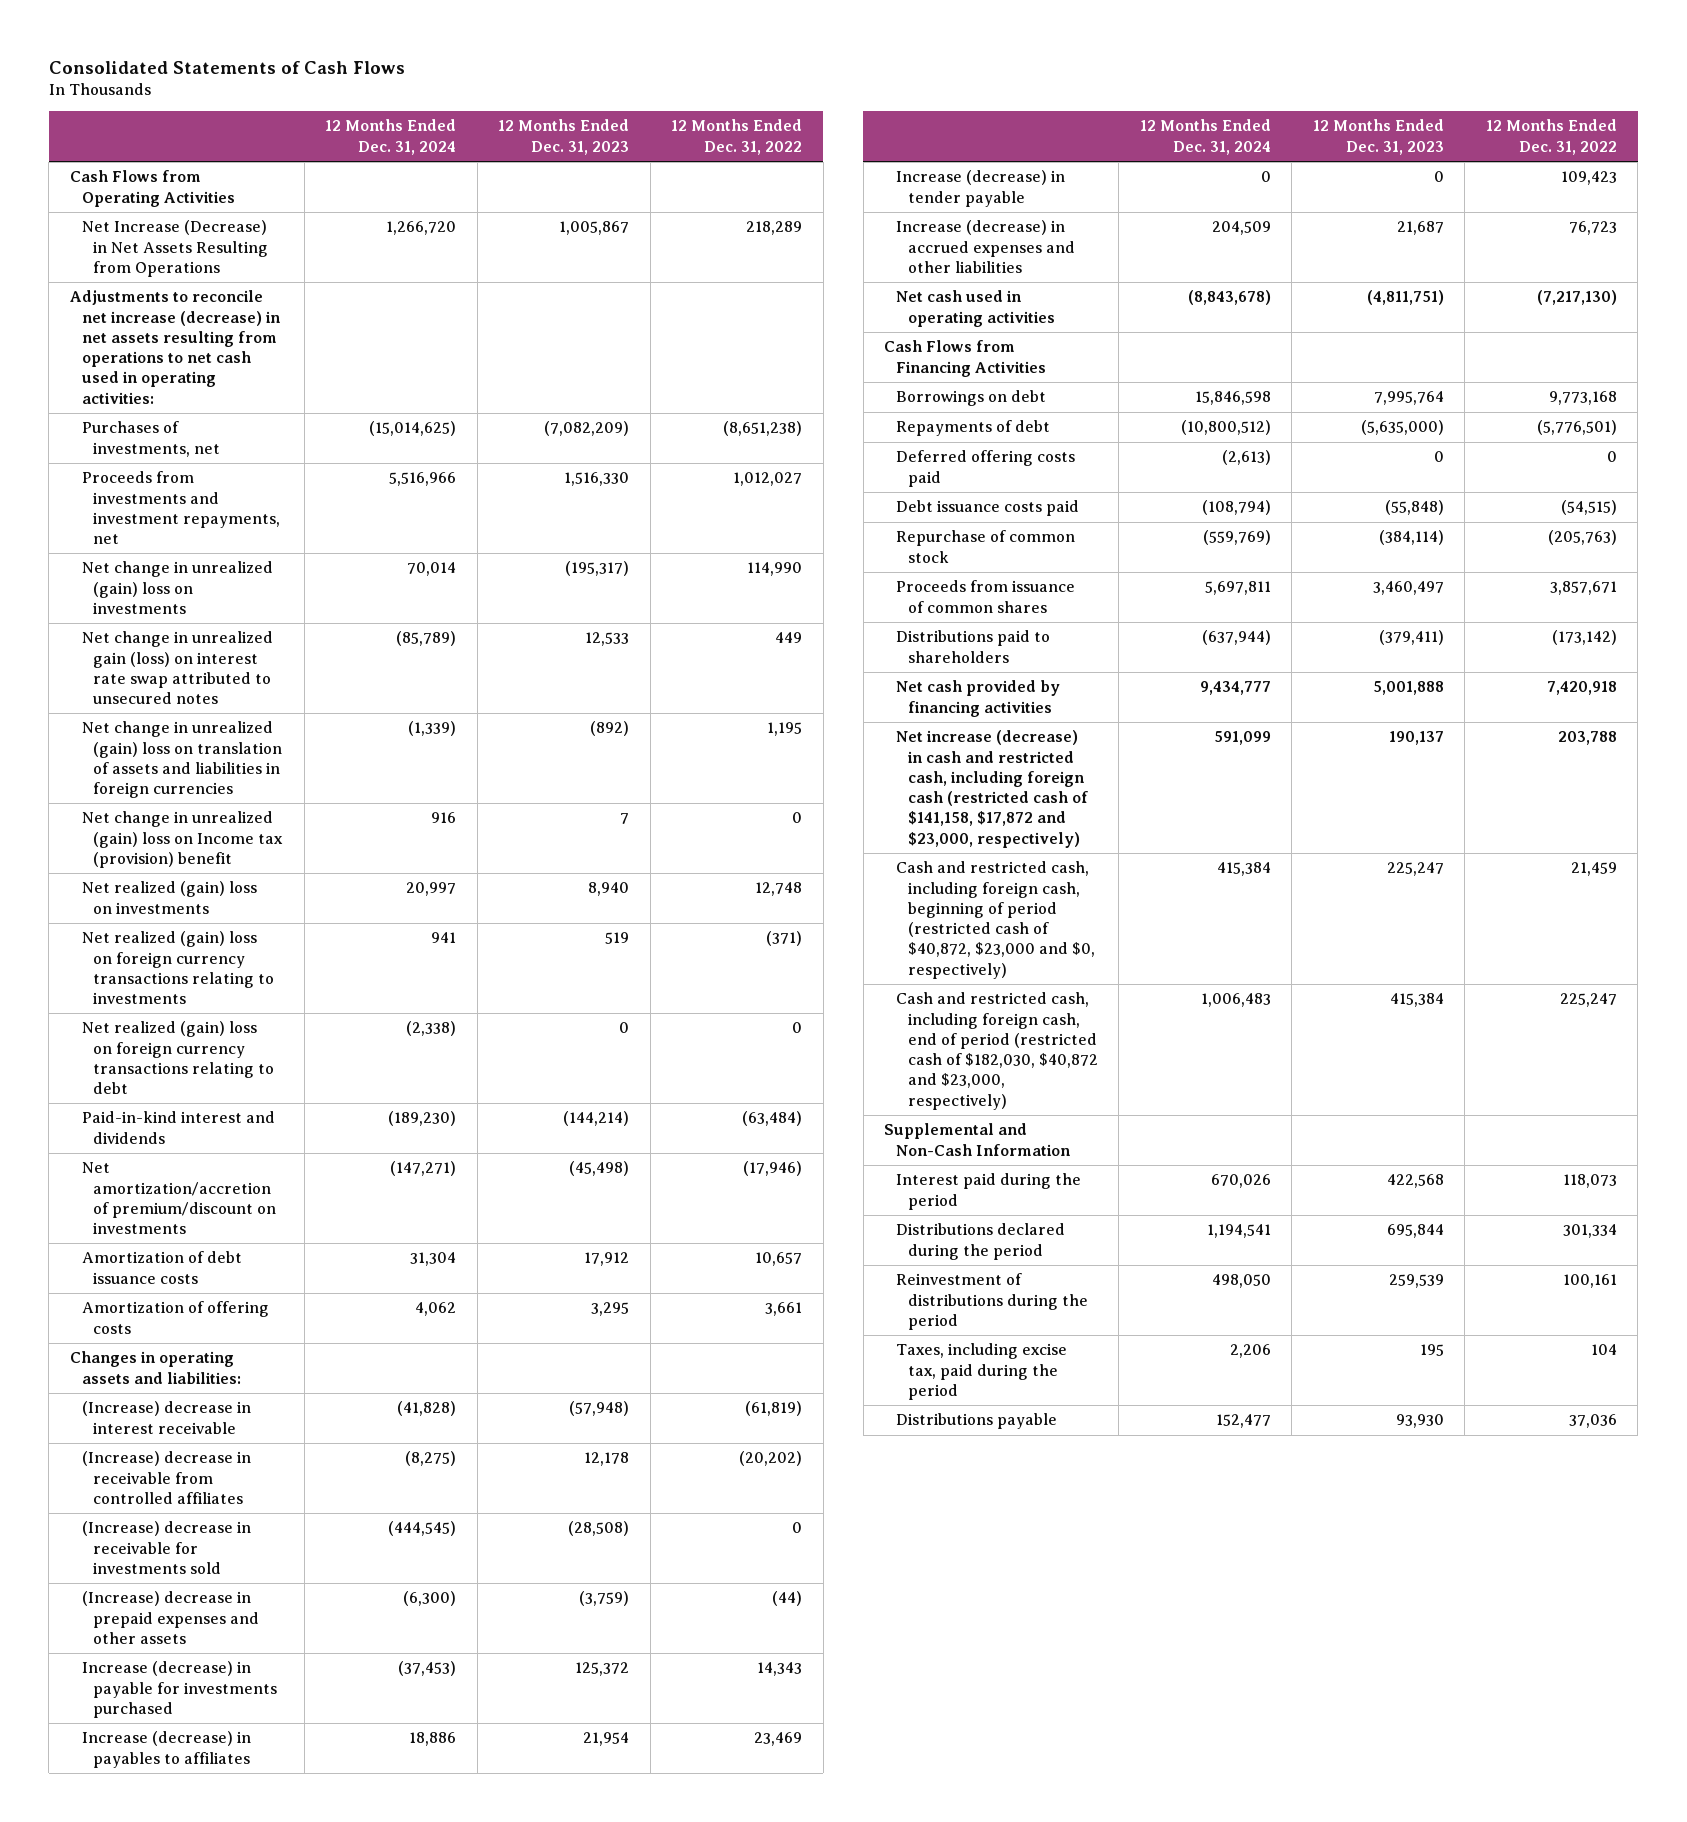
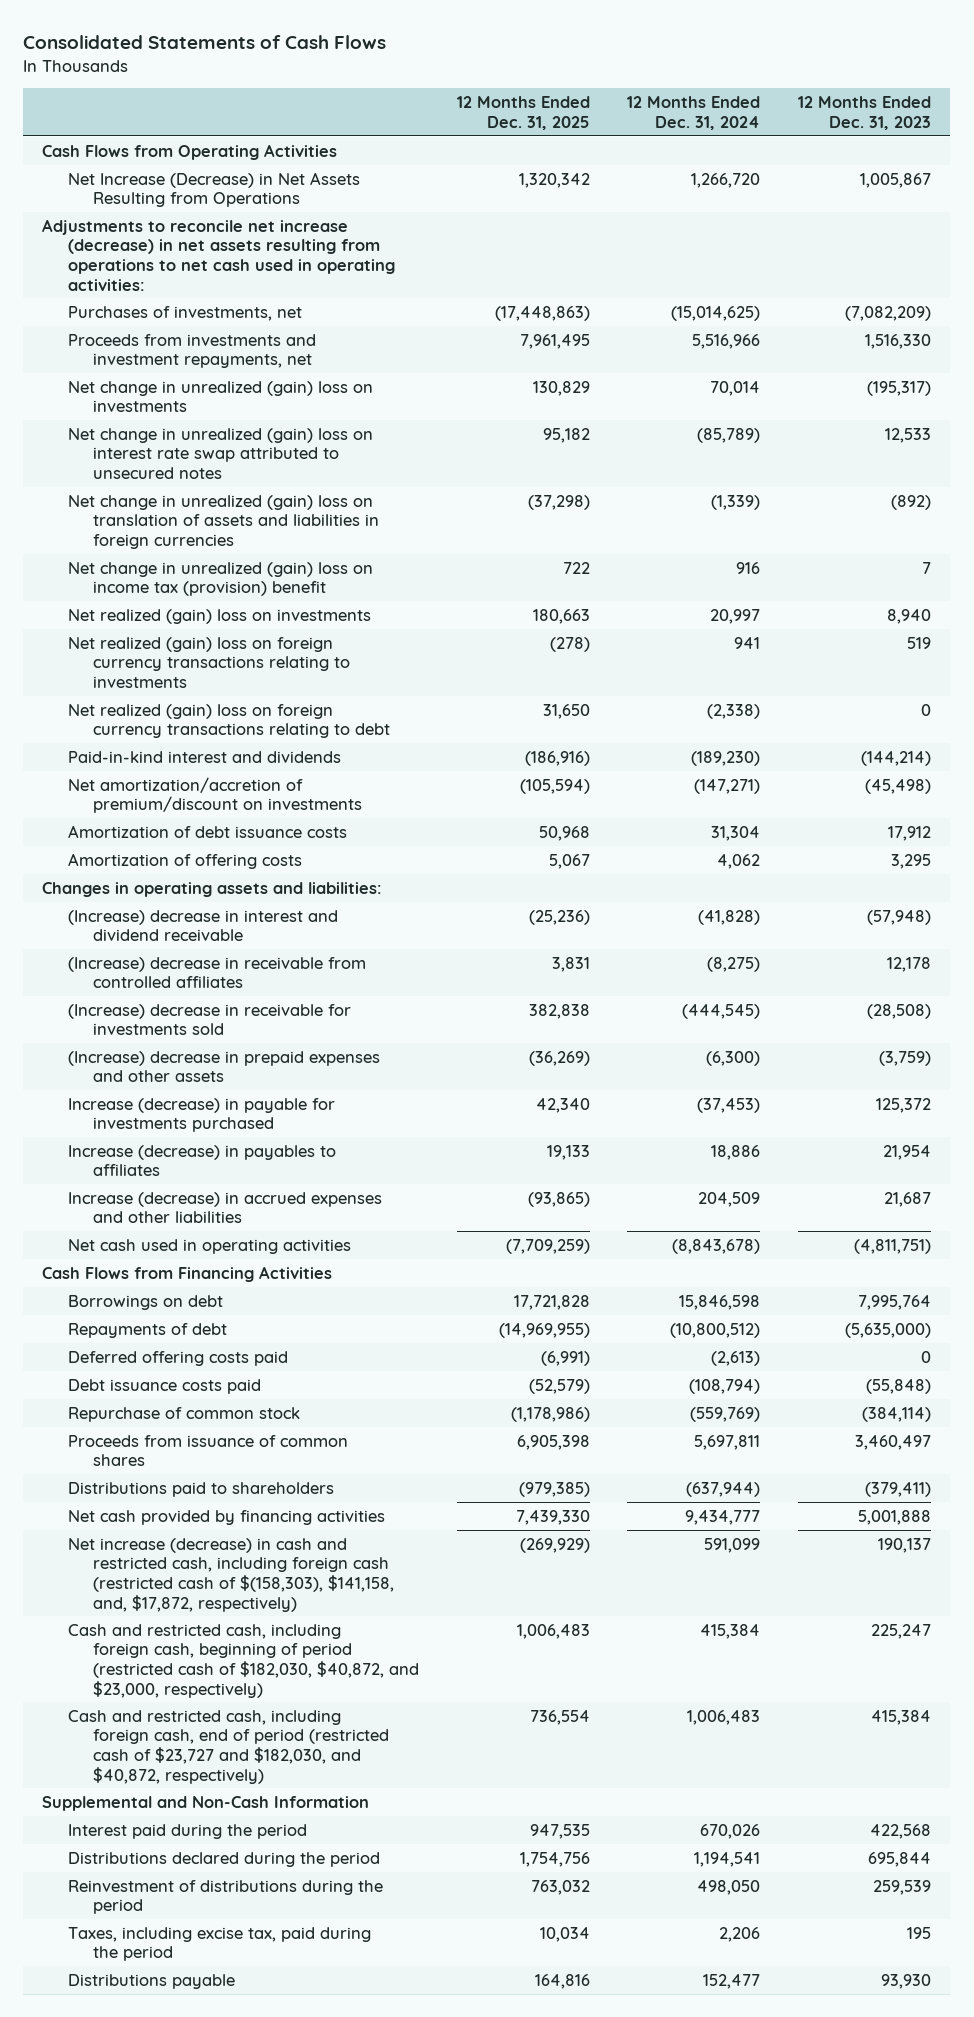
- | 12 Months Ended Dec. 31, 2024 | 12 Months Ended Dec. 31, 2023 | 12 Months Ended Dec. 31, 2022
+ | 12 Months Ended Dec. 31, 2025 | 12 Months Ended Dec. 31, 2024 | 12 Months Ended Dec. 31, 2023
- Net change in unrealized gain (loss) on interest rate swap attributed to unsecured notes | (85,789) | 12,533 | 449
+ Net change in unrealized (gain) loss on interest rate swap attributed to unsecured notes | 95,182 | (85,789) | 12,533
- Net change in unrealized (gain) loss on Income tax (provision) benefit | 916 | 7 | 0
+ Net change in unrealized (gain) loss on income tax (provision) benefit | 722 | 916 | 7
- (Increase) decrease in interest receivable | (41,828) | (57,948) | (61,819)
+ (Increase) decrease in interest and dividend receivable | (25,236) | (41,828) | (57,948)
- Increase (decrease) in tender payable | 0 | 0 | 109,423
- Net increase (decrease) in cash and restricted cash, including foreign cash (restricted cash of $141,158, $17,872 and $23,000, respectively) | 591,099 | 190,137 | 203,788
- Cash and restricted cash, including foreign cash, beginning of period (restricted cash of $40,872, $23,000 and $0, respectively) | 415,384 | 225,247 | 21,459
- Cash and restricted cash, including foreign cash, end of period (restricted cash of $182,030, $40,872 and $23,000, respectively) | 1,006,483 | 415,384 | 225,247
+ Net increase (decrease) in cash and restricted cash, including foreign cash (restricted cash of $(158,303), $141,158, and, $17,872, respectively) | (269,929) | 591,099 | 190,137
+ Cash and restricted cash, including foreign cash, beginning of period (restricted cash of $182,030, $40,872, and $23,000, respectively) | 1,006,483 | 415,384 | 225,247
+ Cash and restricted cash, including foreign cash, end of period (restricted cash of $23,727 and $182,030, and $40,872, respectively) | 736,554 | 1,006,483 | 415,384

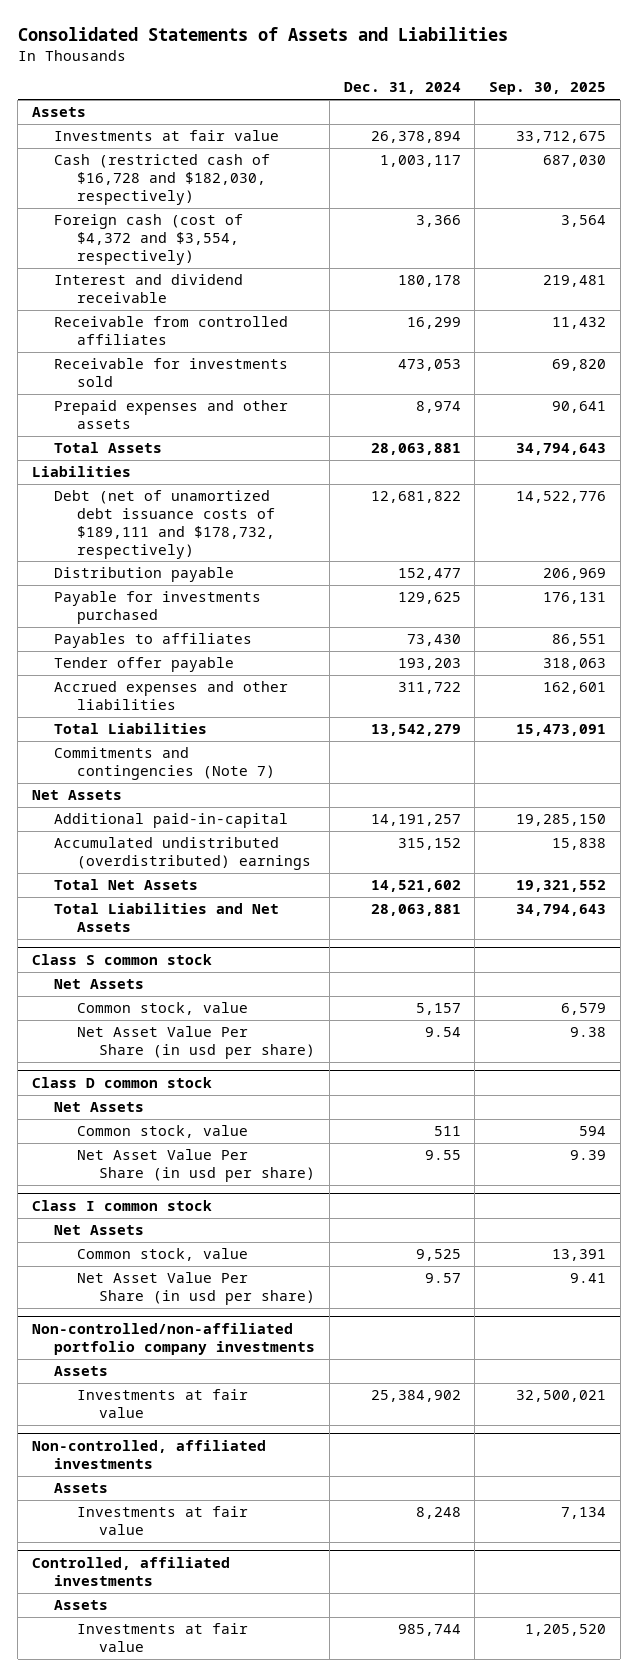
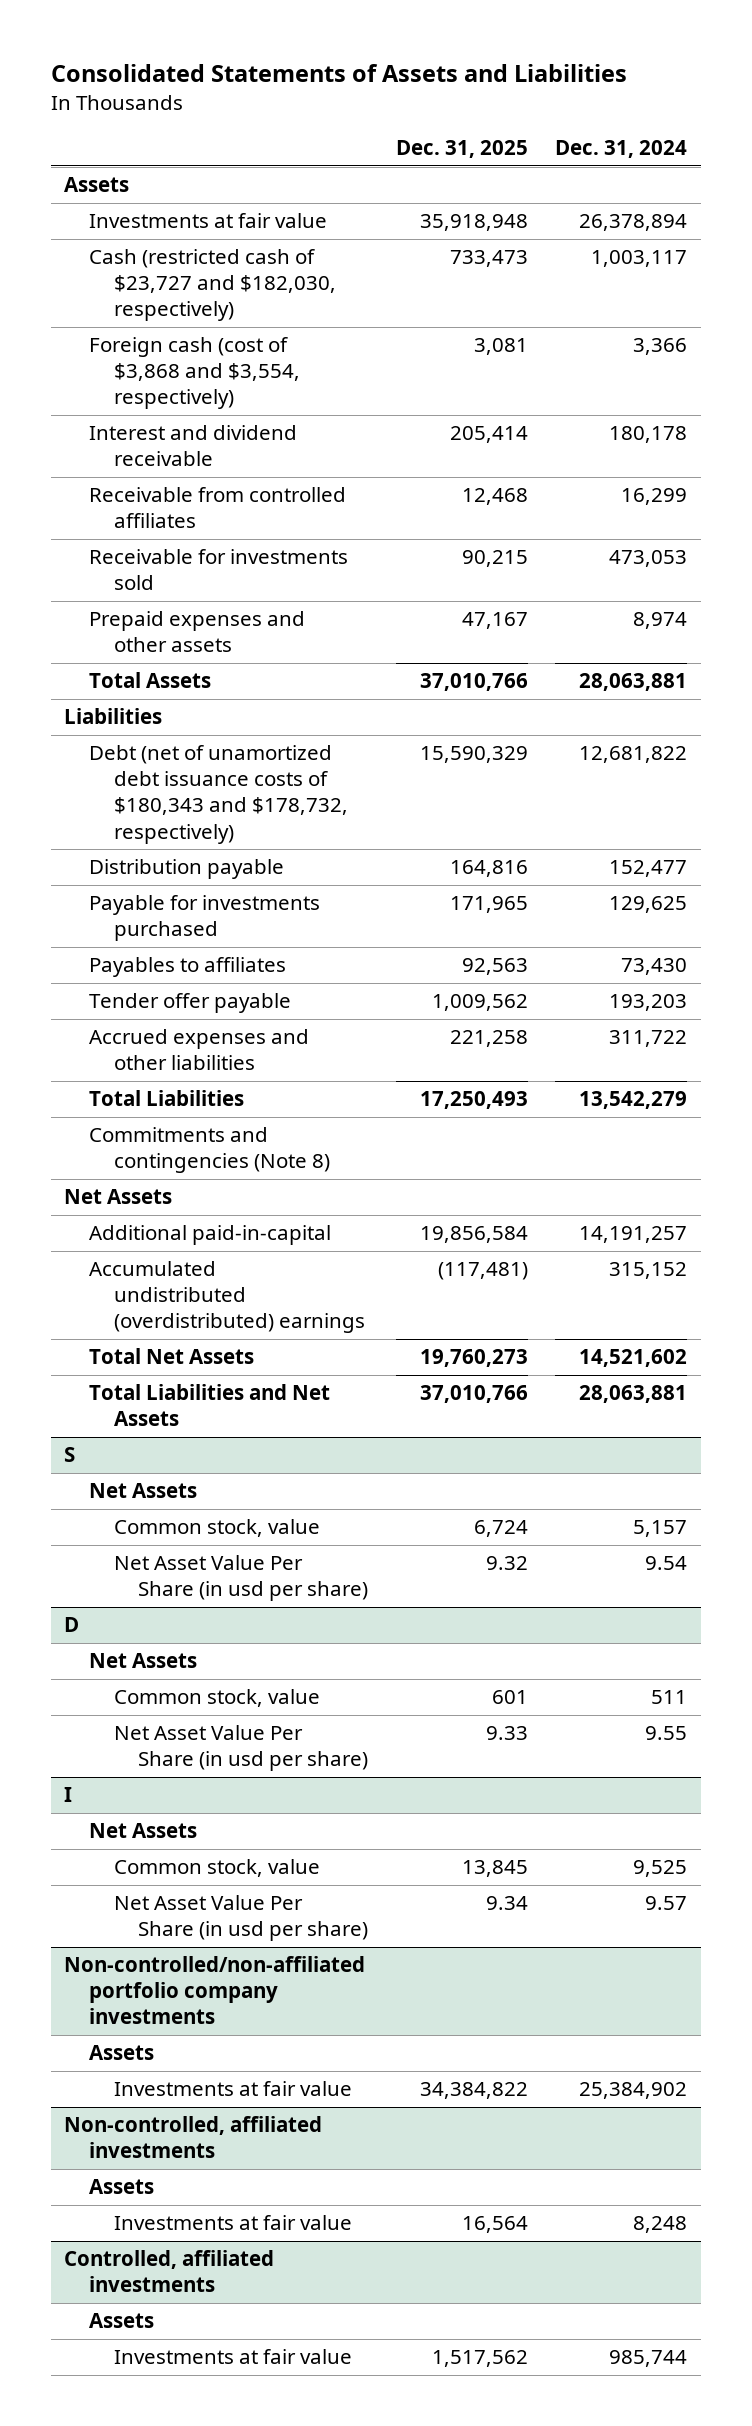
- | Dec. 31, 2024 | Sep. 30, 2025
+ | Dec. 31, 2025 | Dec. 31, 2024
- Cash (restricted cash of $16,728 and $182,030, respectively) | 1,003,117 | 687,030
- Foreign cash (cost of $4,372 and $3,554, respectively) | 3,366 | 3,564
+ Cash (restricted cash of $23,727 and $182,030, respectively) | 733,473 | 1,003,117
+ Foreign cash (cost of $3,868 and $3,554, respectively) | 3,081 | 3,366
- Debt (net of unamortized debt issuance costs of $189,111 and $178,732, respectively) | 12,681,822 | 14,522,776
+ Debt (net of unamortized debt issuance costs of $180,343 and $178,732, respectively) | 15,590,329 | 12,681,822
- Commitments and contingencies (Note 7)
+ Commitments and contingencies (Note 8)
- Class S common stock
+ S
- Class D common stock
+ D
- Class I common stock
+ I

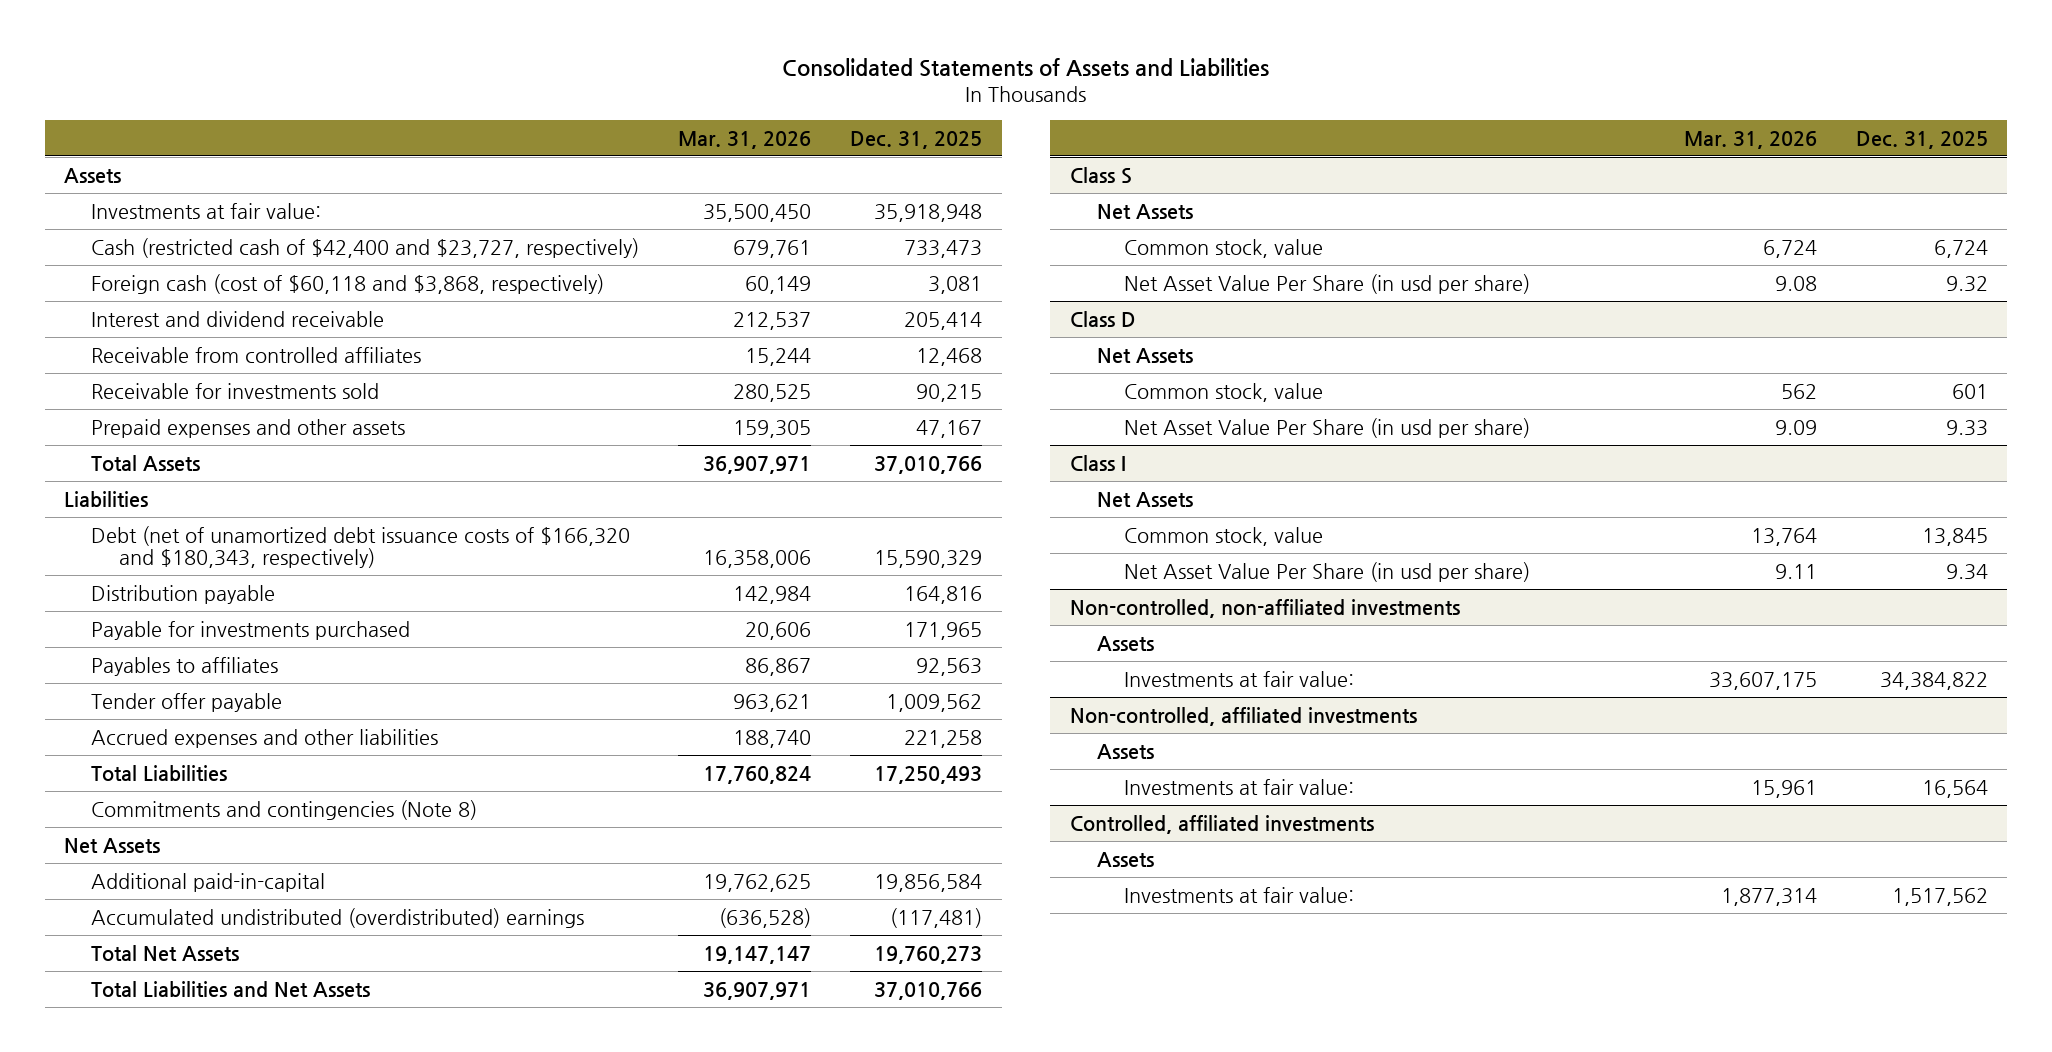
- | Dec. 31, 2025 | Dec. 31, 2024
+ | Mar. 31, 2026 | Dec. 31, 2025
- Investments at fair value | 35,918,948 | 26,378,894
- Cash (restricted cash of $23,727 and $182,030, respectively) | 733,473 | 1,003,117
- Foreign cash (cost of $3,868 and $3,554, respectively) | 3,081 | 3,366
+ Investments at fair value: | 35,500,450 | 35,918,948
+ Cash (restricted cash of $42,400 and $23,727, respectively) | 679,761 | 733,473
+ Foreign cash (cost of $60,118 and $3,868, respectively) | 60,149 | 3,081
- Debt (net of unamortized debt issuance costs of $180,343 and $178,732, respectively) | 15,590,329 | 12,681,822
+ Debt (net of unamortized debt issuance costs of $166,320 and $180,343, respectively) | 16,358,006 | 15,590,329
- S
+ Class S
- D
+ Class D
- I
+ Class I
- Non-controlled/non-affiliated portfolio company investments
+ Non-controlled, non-affiliated investments
- Investments at fair value | 34,384,822 | 25,384,902
+ Investments at fair value: | 33,607,175 | 34,384,822
@ Non-controlled, affiliated investments
- Investments at fair value | 16,564 | 8,248
+ Investments at fair value: | 15,961 | 16,564
@ Controlled, affiliated investments
- Investments at fair value | 1,517,562 | 985,744
+ Investments at fair value: | 1,877,314 | 1,517,562

